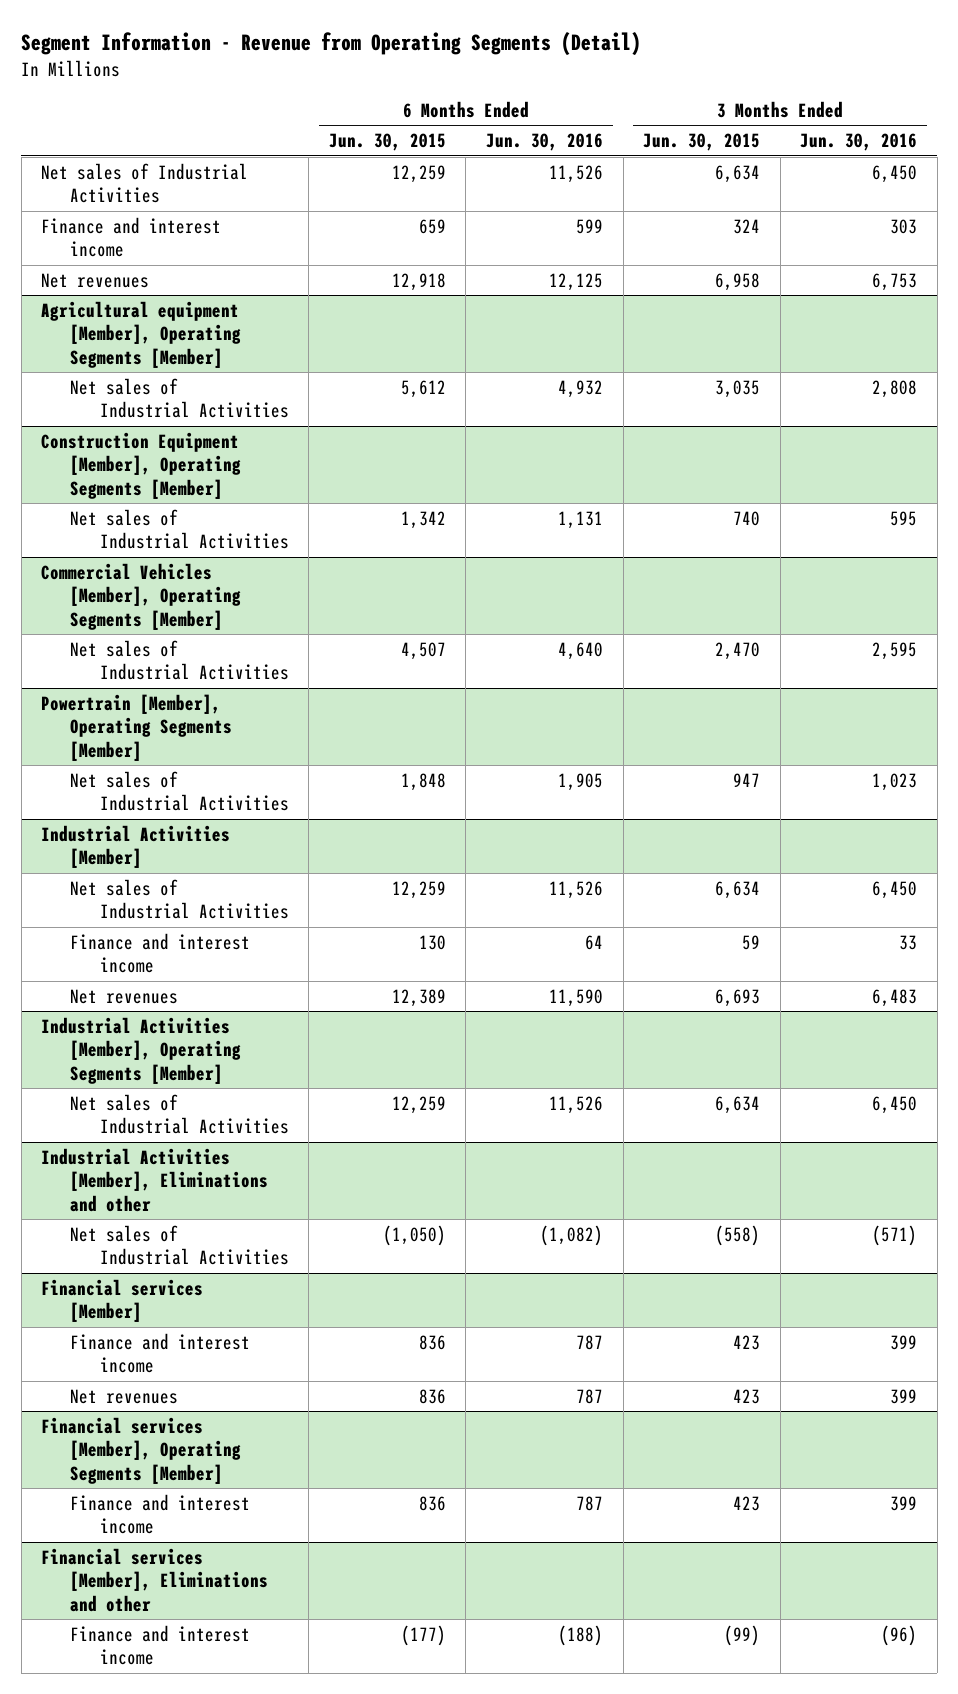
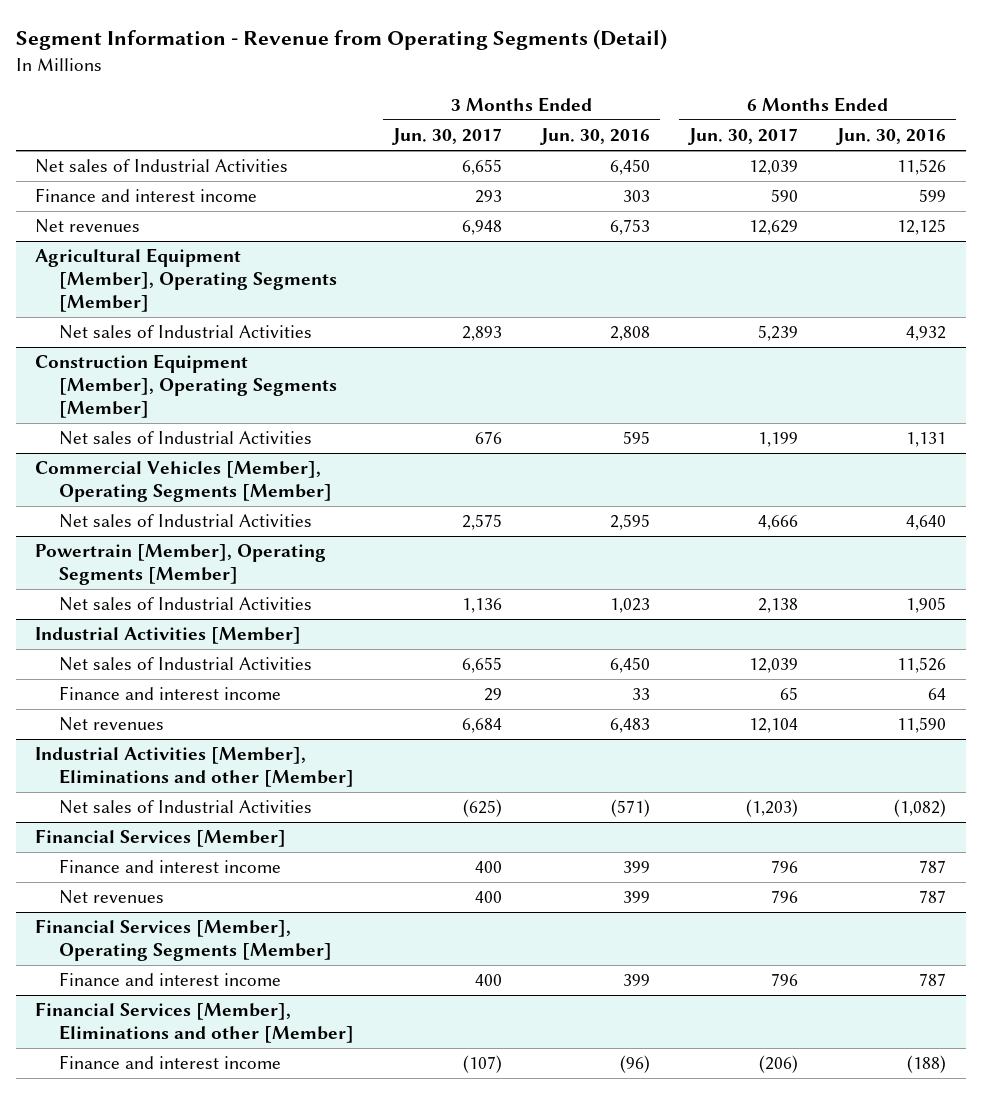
- | 6 Months Ended Jun. 30, 2015 | 6 Months Ended Jun. 30, 2016 | 3 Months Ended Jun. 30, 2015 | 3 Months Ended Jun. 30, 2016
+ | 3 Months Ended Jun. 30, 2017 | 3 Months Ended Jun. 30, 2016 | 6 Months Ended Jun. 30, 2017 | 6 Months Ended Jun. 30, 2016
- Agricultural equipment [Member], Operating Segments [Member]
+ Agricultural Equipment [Member], Operating Segments [Member]
- Industrial Activities [Member], Operating Segments [Member]
- Net sales of Industrial Activities | 12,259 | 11,526 | 6,634 | 6,450
- Industrial Activities [Member], Eliminations and other
+ Industrial Activities [Member], Eliminations and other [Member]
- Financial services [Member]
+ Financial Services [Member]
- Financial services [Member], Operating Segments [Member]
+ Financial Services [Member], Operating Segments [Member]
- Financial services [Member], Eliminations and other
+ Financial Services [Member], Eliminations and other [Member]

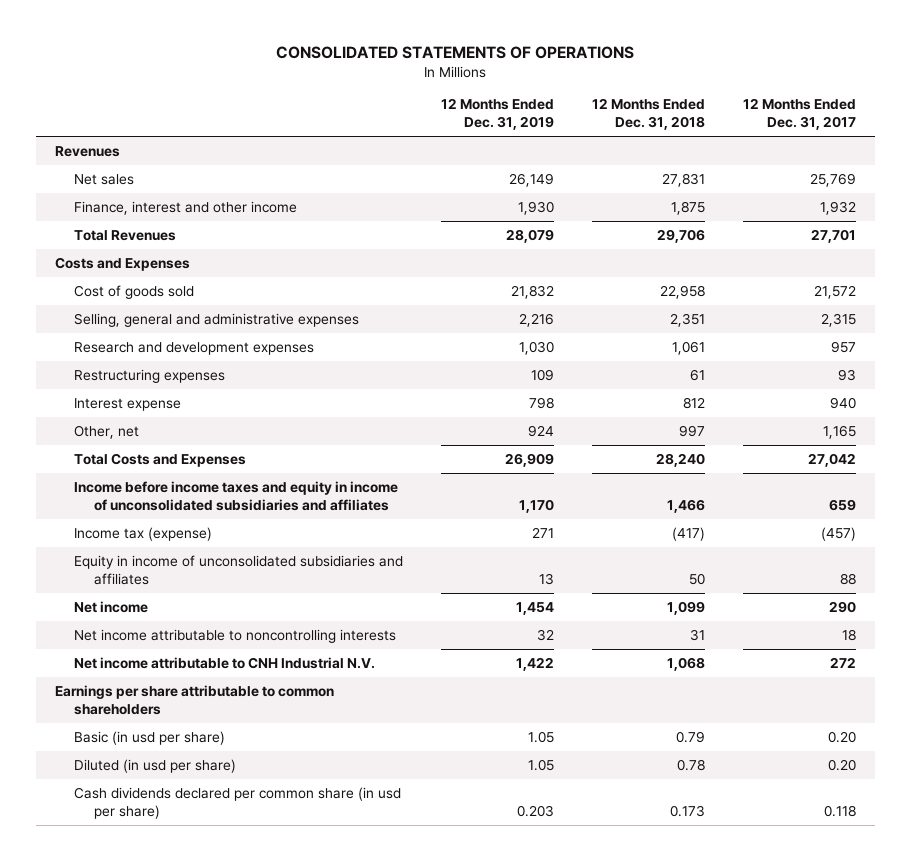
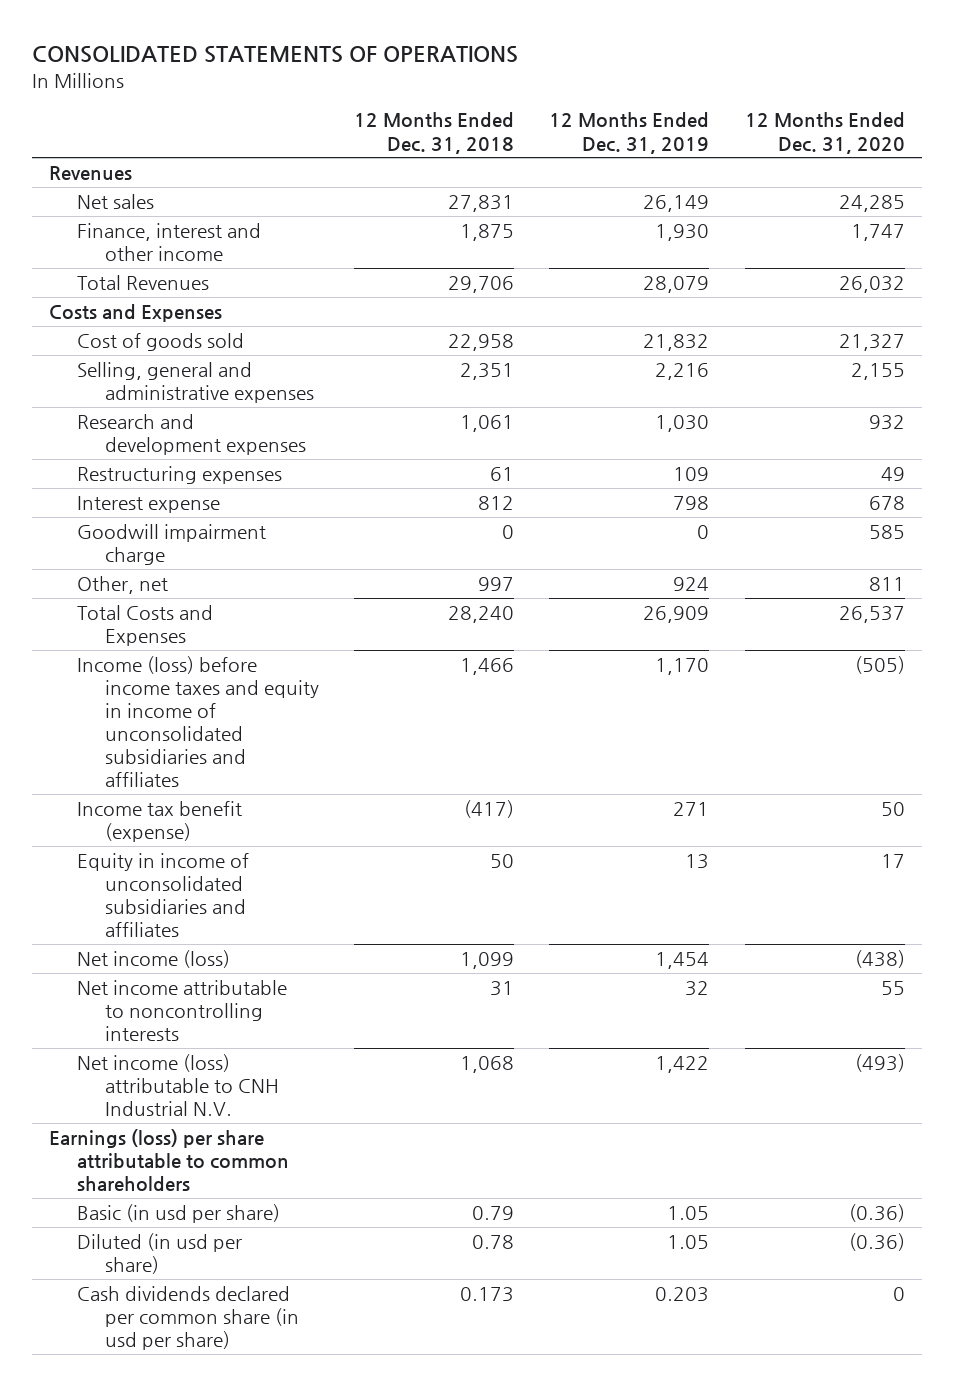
- | 12 Months Ended Dec. 31, 2019 | 12 Months Ended Dec. 31, 2018 | 12 Months Ended Dec. 31, 2017
+ | 12 Months Ended Dec. 31, 2018 | 12 Months Ended Dec. 31, 2019 | 12 Months Ended Dec. 31, 2020
+ Goodwill impairment charge | 0 | 0 | 585
- Income before income taxes and equity in income of unconsolidated subsidiaries and affiliates | 1,170 | 1,466 | 659
- Income tax (expense) | 271 | (417) | (457)
+ Income (loss) before income taxes and equity in income of unconsolidated subsidiaries and affiliates | 1,466 | 1,170 | (505)
+ Income tax benefit (expense) | (417) | 271 | 50
- Net income | 1,454 | 1,099 | 290
+ Net income (loss) | 1,099 | 1,454 | (438)
- Net income attributable to CNH Industrial N.V. | 1,422 | 1,068 | 272
- Earnings per share attributable to common shareholders
+ Net income (loss) attributable to CNH Industrial N.V. | 1,068 | 1,422 | (493)
+ Earnings (loss) per share attributable to common shareholders

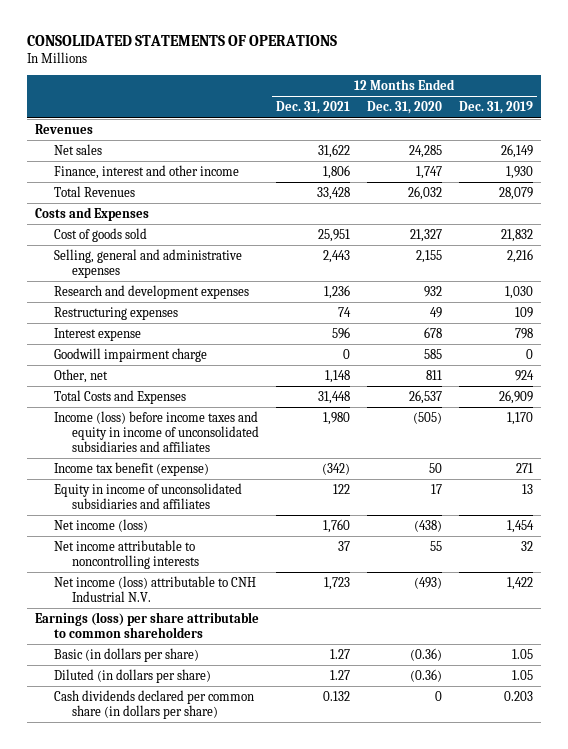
- | 12 Months Ended Dec. 31, 2018 | 12 Months Ended Dec. 31, 2019 | 12 Months Ended Dec. 31, 2020
+ | 12 Months Ended Dec. 31, 2021 | 12 Months Ended Dec. 31, 2020 | 12 Months Ended Dec. 31, 2019
- Basic (in usd per share) | 0.79 | 1.05 | (0.36)
- Diluted (in usd per share) | 0.78 | 1.05 | (0.36)
- Cash dividends declared per common share (in usd per share) | 0.173 | 0.203 | 0
+ Basic (in dollars per share) | 1.27 | (0.36) | 1.05
+ Diluted (in dollars per share) | 1.27 | (0.36) | 1.05
+ Cash dividends declared per common share (in dollars per share) | 0.132 | 0 | 0.203

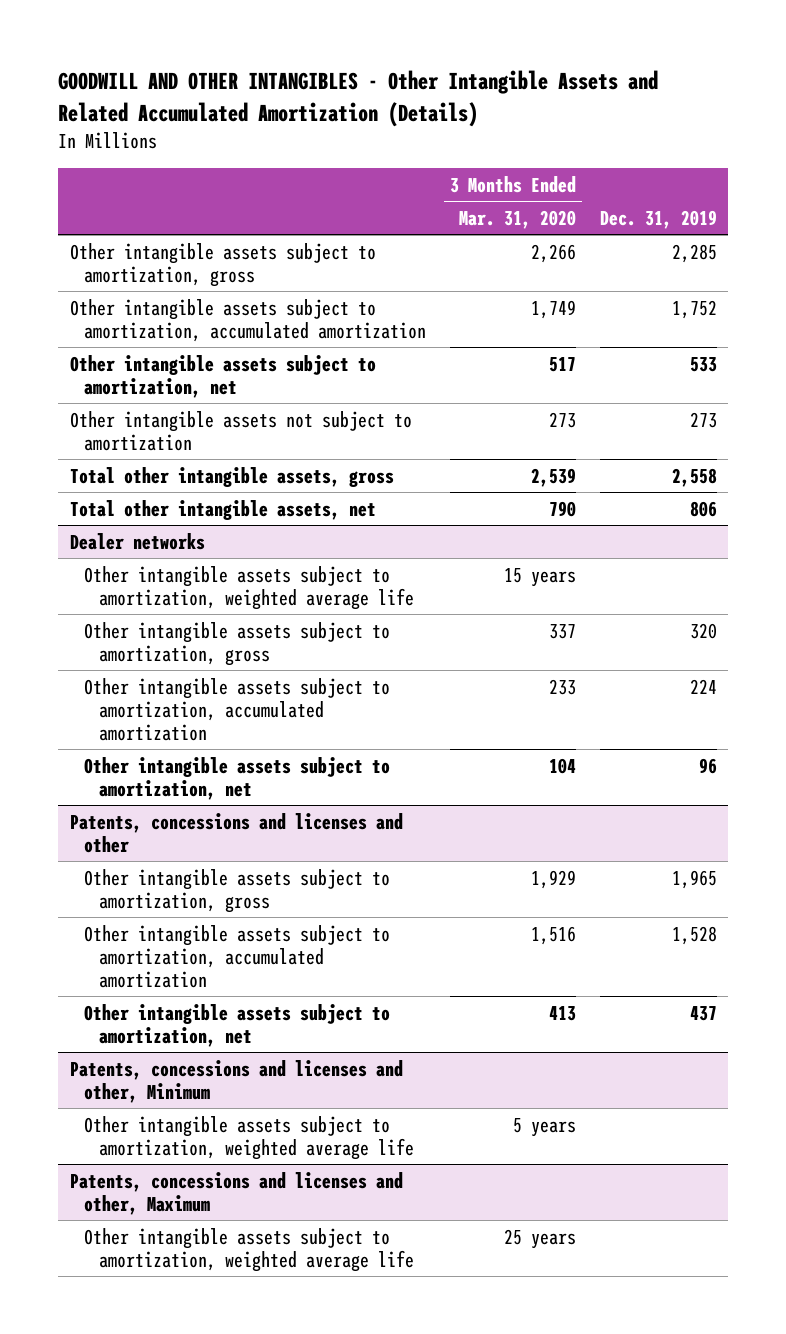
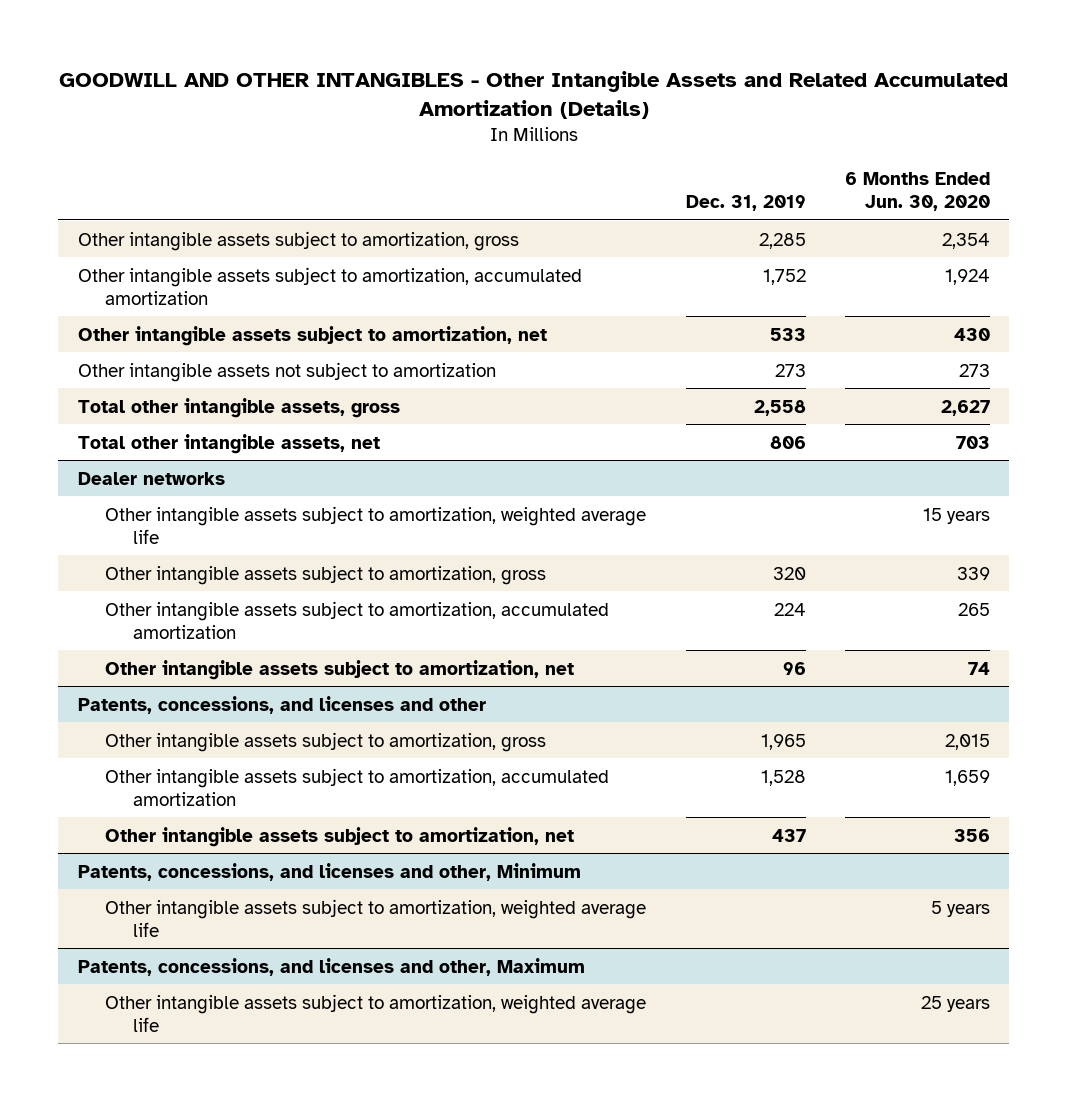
- | 3 Months Ended Mar. 31, 2020 | Dec. 31, 2019
+ | Dec. 31, 2019 | 6 Months Ended Jun. 30, 2020
- Patents, concessions and licenses and other
+ Patents, concessions, and licenses and other
- Patents, concessions and licenses and other, Minimum
+ Patents, concessions, and licenses and other, Minimum
- Patents, concessions and licenses and other, Maximum
+ Patents, concessions, and licenses and other, Maximum

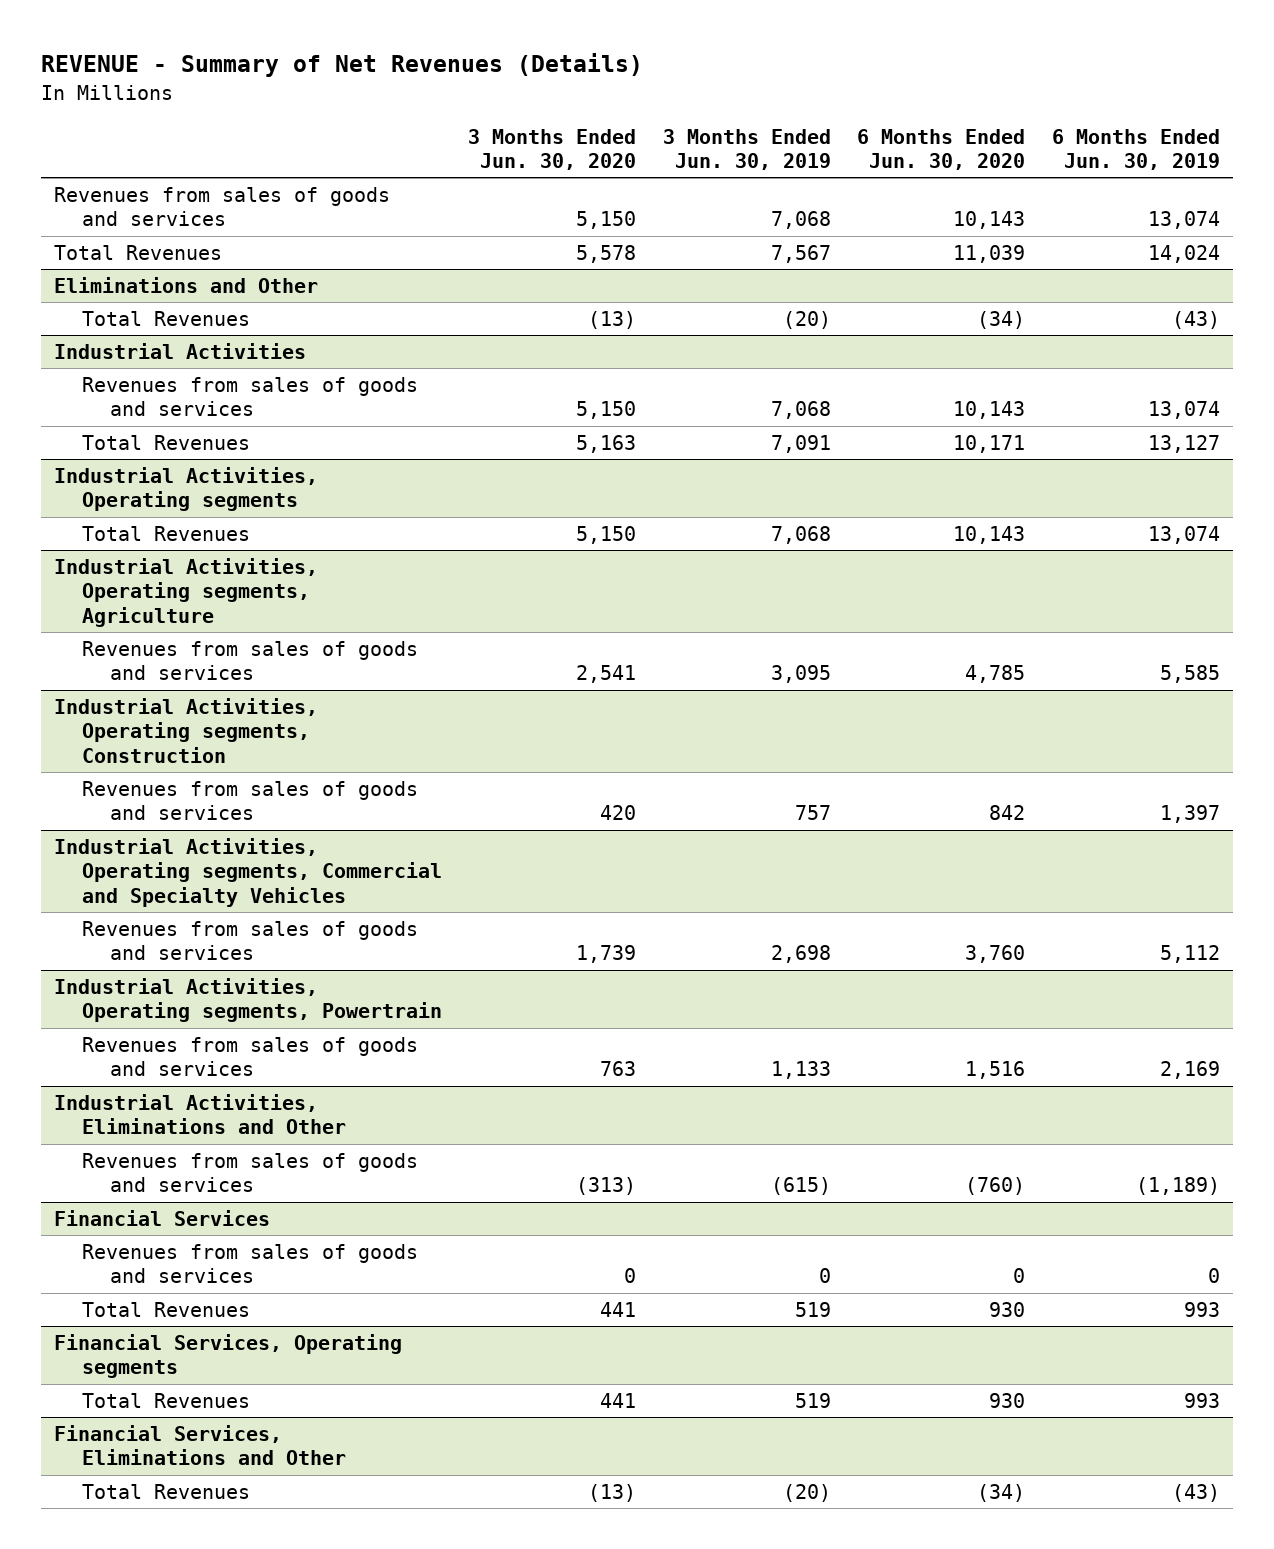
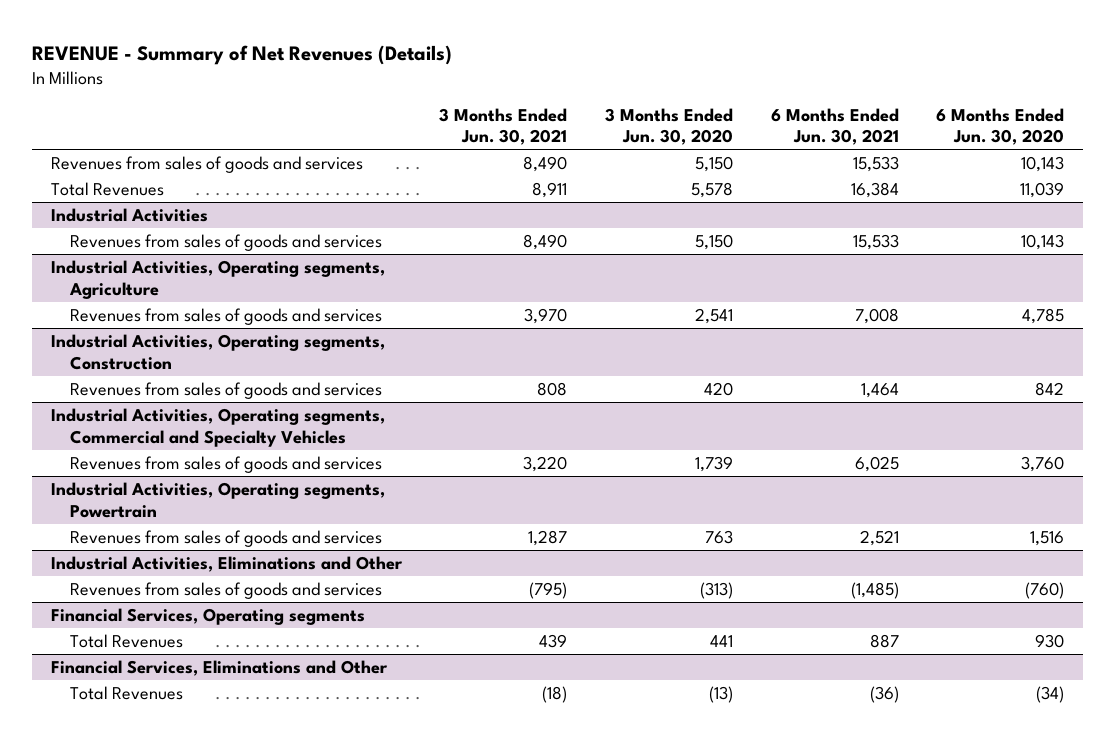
- | 3 Months Ended Jun. 30, 2020 | 3 Months Ended Jun. 30, 2019 | 6 Months Ended Jun. 30, 2020 | 6 Months Ended Jun. 30, 2019
+ | 3 Months Ended Jun. 30, 2021 | 3 Months Ended Jun. 30, 2020 | 6 Months Ended Jun. 30, 2021 | 6 Months Ended Jun. 30, 2020
- Eliminations and Other
- Total Revenues | (13) | (20) | (34) | (43)
@ Industrial Activities
- Total Revenues | 5,163 | 7,091 | 10,171 | 13,127
- Industrial Activities, Operating segments
- Total Revenues | 5,150 | 7,068 | 10,143 | 13,074
- Financial Services
- Revenues from sales of goods and services | 0 | 0 | 0 | 0
- Total Revenues | 441 | 519 | 930 | 993

